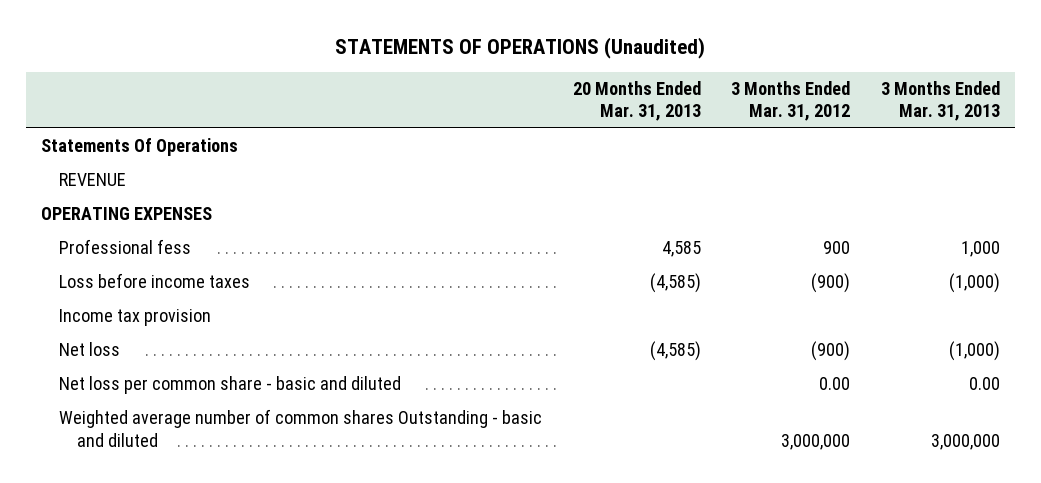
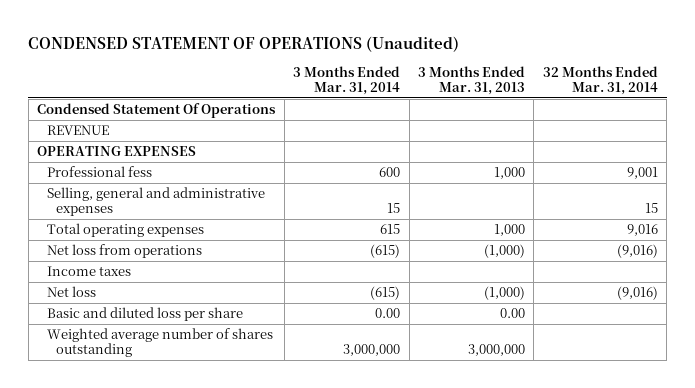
- STATEMENTS OF OPERATIONS (Unaudited)
+ CONDENSED STATEMENT OF OPERATIONS (Unaudited)
- | 20 Months Ended Mar. 31, 2013 | 3 Months Ended Mar. 31, 2012 | 3 Months Ended Mar. 31, 2013
+ | 3 Months Ended Mar. 31, 2014 | 3 Months Ended Mar. 31, 2013 | 32 Months Ended Mar. 31, 2014
- Statements Of Operations
+ Condensed Statement Of Operations
- Loss before income taxes | (4,585) | (900) | (1,000)
- Income tax provision
+ Selling, general and administrative expenses | 15 | | 15
+ Total operating expenses | 615 | 1,000 | 9,016
+ Net loss from operations | (615) | (1,000) | (9,016)
+ Income taxes
- Net loss per common share - basic and diluted | | 0.00 | 0.00
- Weighted average number of common shares Outstanding - basic and diluted | | 3,000,000 | 3,000,000
+ Basic and diluted loss per share | 0.00 | 0.00 |
+ Weighted average number of shares outstanding | 3,000,000 | 3,000,000 |

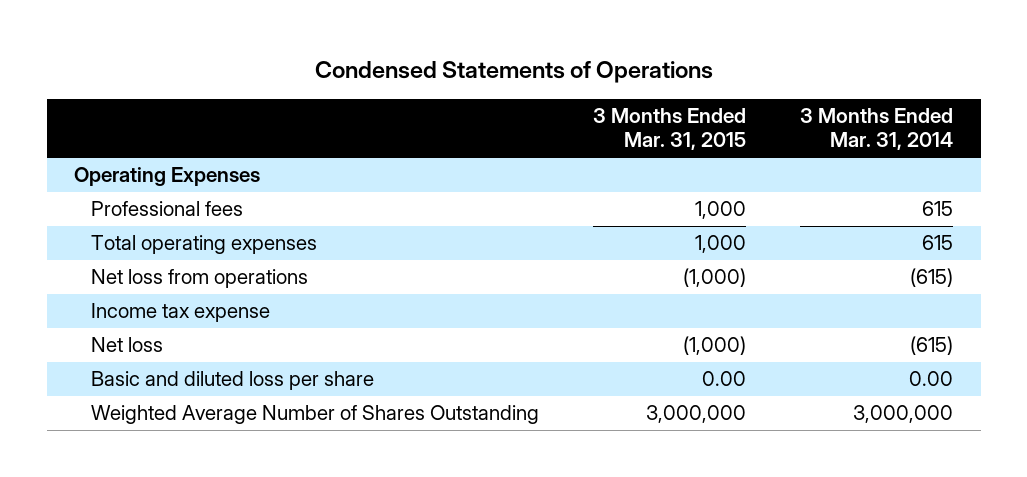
- CONDENSED STATEMENT OF OPERATIONS (Unaudited)
+ Condensed Statements of Operations
- | 3 Months Ended Mar. 31, 2014 | 3 Months Ended Mar. 31, 2013 | 32 Months Ended Mar. 31, 2014
+ | 3 Months Ended Mar. 31, 2015 | 3 Months Ended Mar. 31, 2014
- Condensed Statement Of Operations
- REVENUE
- OPERATING EXPENSES
- Professional fess | 600 | 1,000 | 9,001
- Selling, general and administrative expenses | 15 | | 15
+ Operating Expenses
+ Professional fees | 1,000 | 615
- Income taxes
+ Income tax expense
- Weighted average number of shares outstanding | 3,000,000 | 3,000,000 |
+ Weighted Average Number of Shares Outstanding | 3,000,000 | 3,000,000

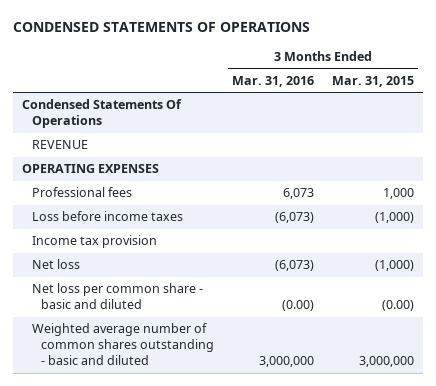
- Condensed Statements of Operations
+ CONDENSED STATEMENTS OF OPERATIONS
- | 3 Months Ended Mar. 31, 2015 | 3 Months Ended Mar. 31, 2014
+ | 3 Months Ended Mar. 31, 2016 | 3 Months Ended Mar. 31, 2015
- Operating Expenses
+ Condensed Statements Of Operations
+ REVENUE
+ OPERATING EXPENSES
- Total operating expenses | 1,000 | 615
- Net loss from operations | (1,000) | (615)
- Income tax expense
+ Loss before income taxes | (6,073) | (1,000)
+ Income tax provision
- Basic and diluted loss per share | 0.00 | 0.00
- Weighted Average Number of Shares Outstanding | 3,000,000 | 3,000,000
+ Net loss per common share - basic and diluted | (0.00) | (0.00)
+ Weighted average number of common shares outstanding - basic and diluted | 3,000,000 | 3,000,000

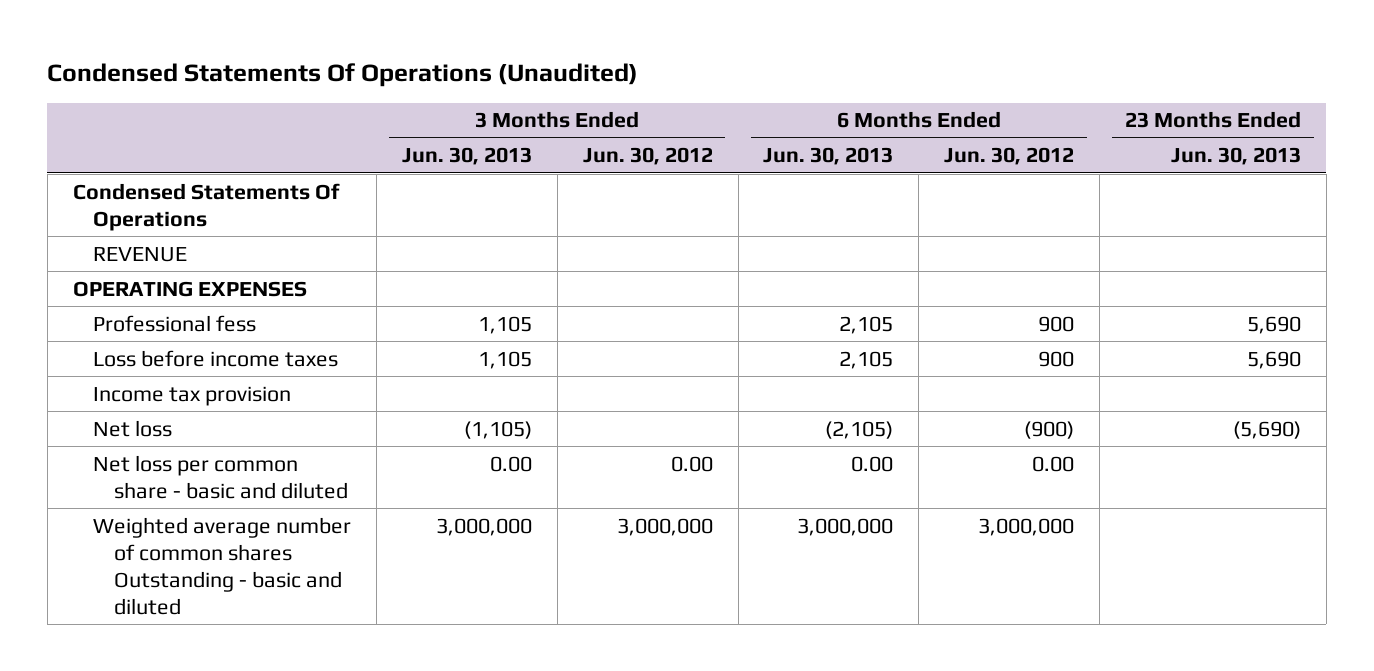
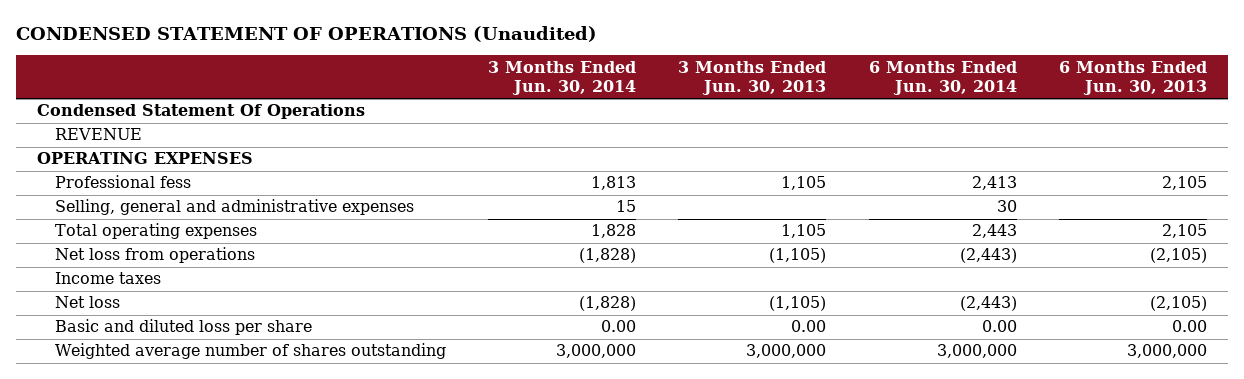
- Condensed Statements Of Operations (Unaudited)
+ CONDENSED STATEMENT OF OPERATIONS (Unaudited)
- | 3 Months Ended Jun. 30, 2013 | 3 Months Ended Jun. 30, 2012 | 6 Months Ended Jun. 30, 2013 | 6 Months Ended Jun. 30, 2012 | 23 Months Ended Jun. 30, 2013
+ | 3 Months Ended Jun. 30, 2014 | 3 Months Ended Jun. 30, 2013 | 6 Months Ended Jun. 30, 2014 | 6 Months Ended Jun. 30, 2013
- Condensed Statements Of Operations
+ Condensed Statement Of Operations
- Loss before income taxes | 1,105 | | 2,105 | 900 | 5,690
- Income tax provision
+ Selling, general and administrative expenses | 15 | | 30 |
+ Total operating expenses | 1,828 | 1,105 | 2,443 | 2,105
+ Net loss from operations | (1,828) | (1,105) | (2,443) | (2,105)
+ Income taxes
- Net loss per common share - basic and diluted | 0.00 | 0.00 | 0.00 | 0.00 |
- Weighted average number of common shares Outstanding - basic and diluted | 3,000,000 | 3,000,000 | 3,000,000 | 3,000,000 |
+ Basic and diluted loss per share | 0.00 | 0.00 | 0.00 | 0.00
+ Weighted average number of shares outstanding | 3,000,000 | 3,000,000 | 3,000,000 | 3,000,000

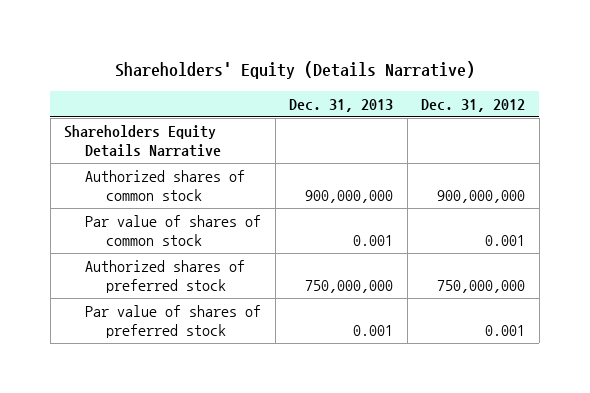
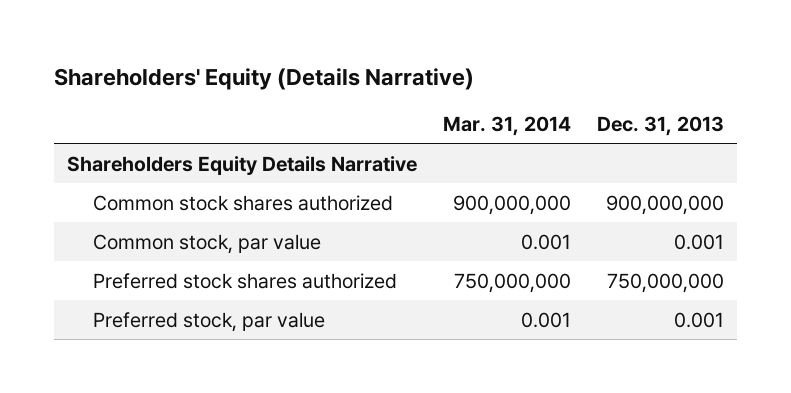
- | Dec. 31, 2013 | Dec. 31, 2012
+ | Mar. 31, 2014 | Dec. 31, 2013
- Authorized shares of common stock | 900,000,000 | 900,000,000
- Par value of shares of common stock | 0.001 | 0.001
- Authorized shares of preferred stock | 750,000,000 | 750,000,000
- Par value of shares of preferred stock | 0.001 | 0.001
+ Common stock shares authorized | 900,000,000 | 900,000,000
+ Common stock, par value | 0.001 | 0.001
+ Preferred stock shares authorized | 750,000,000 | 750,000,000
+ Preferred stock, par value | 0.001 | 0.001

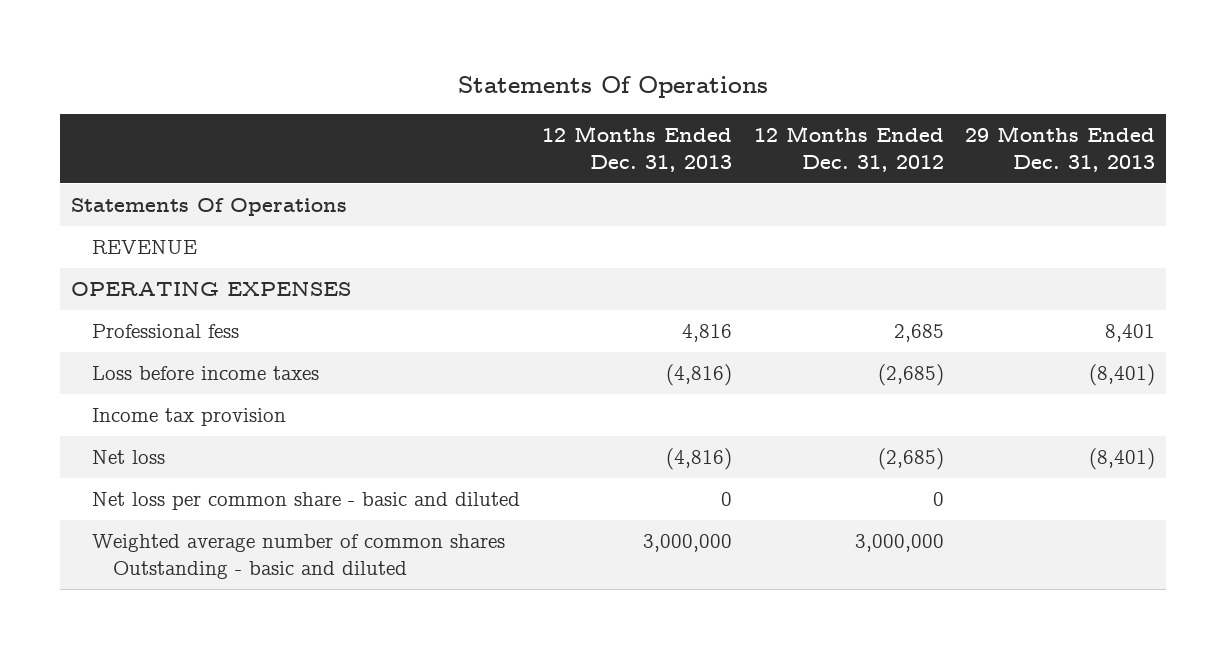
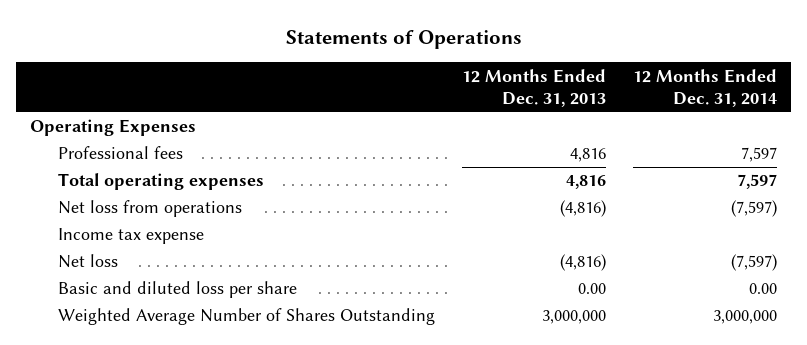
- Statements Of Operations
+ Statements of Operations
- | 12 Months Ended Dec. 31, 2013 | 12 Months Ended Dec. 31, 2012 | 29 Months Ended Dec. 31, 2013
+ | 12 Months Ended Dec. 31, 2013 | 12 Months Ended Dec. 31, 2014
- Statements Of Operations
- REVENUE
- OPERATING EXPENSES
- Professional fess | 4,816 | 2,685 | 8,401
- Loss before income taxes | (4,816) | (2,685) | (8,401)
- Income tax provision
+ Operating Expenses
+ Professional fees | 4,816 | 7,597
+ Total operating expenses | 4,816 | 7,597
+ Net loss from operations | (4,816) | (7,597)
+ Income tax expense
- Net loss per common share - basic and diluted | 0 | 0 |
- Weighted average number of common shares Outstanding - basic and diluted | 3,000,000 | 3,000,000 |
+ Basic and diluted loss per share | 0.00 | 0.00
+ Weighted Average Number of Shares Outstanding | 3,000,000 | 3,000,000

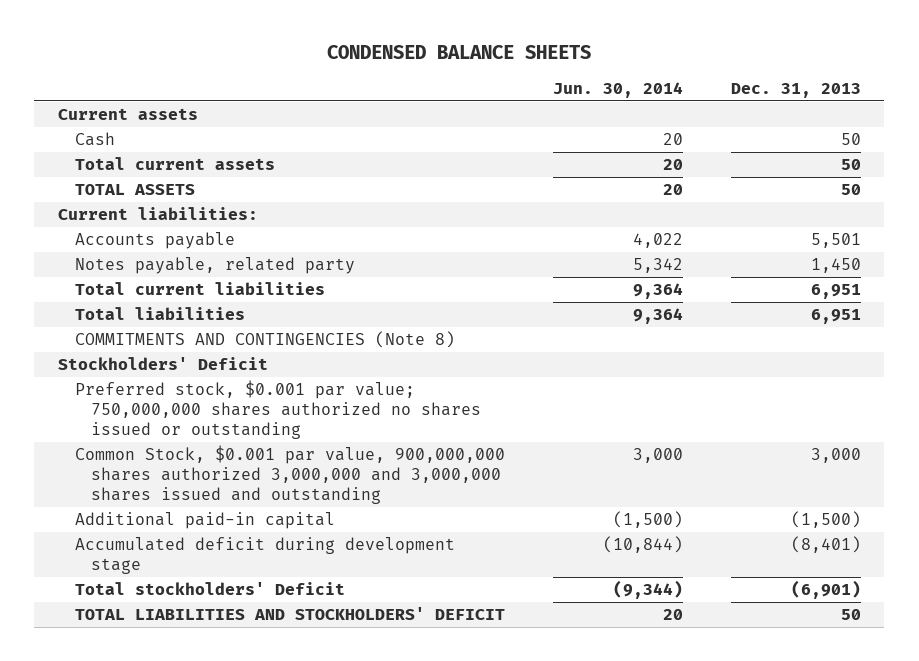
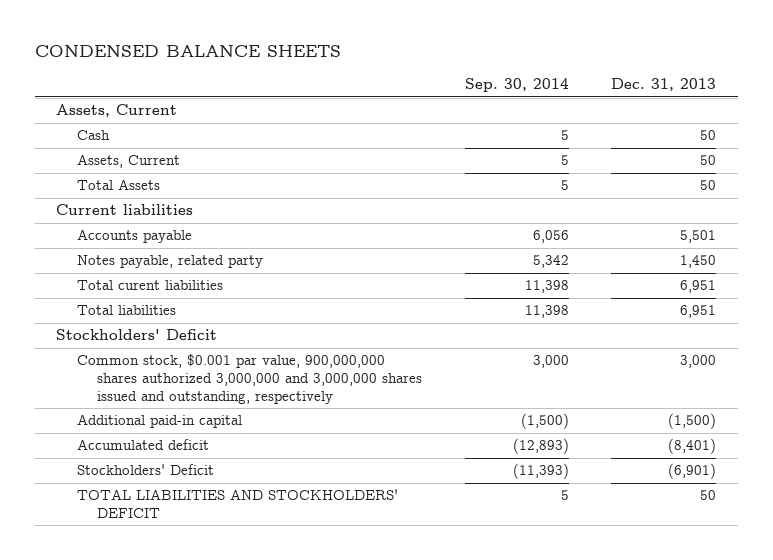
- | Jun. 30, 2014 | Dec. 31, 2013
+ | Sep. 30, 2014 | Dec. 31, 2013
- Current assets
+ Assets, Current
- Total current assets | 20 | 50
- TOTAL ASSETS | 20 | 50
- Current liabilities:
+ Assets, Current | 5 | 50
+ Total Assets | 5 | 50
+ Current liabilities
- Total current liabilities | 9,364 | 6,951
+ Total curent liabilities | 11,398 | 6,951
- COMMITMENTS AND CONTINGENCIES (Note 8)
- Preferred stock, $0.001 par value; 750,000,000 shares authorized no shares issued or outstanding
- Common Stock, $0.001 par value, 900,000,000 shares authorized 3,000,000 and 3,000,000 shares issued and outstanding | 3,000 | 3,000
+ Common stock, $0.001 par value, 900,000,000 shares authorized 3,000,000 and 3,000,000 shares issued and outstanding, respectively | 3,000 | 3,000
- Accumulated deficit during development stage | (10,844) | (8,401)
- Total stockholders' Deficit | (9,344) | (6,901)
+ Accumulated deficit | (12,893) | (8,401)
+ Stockholders' Deficit | (11,393) | (6,901)

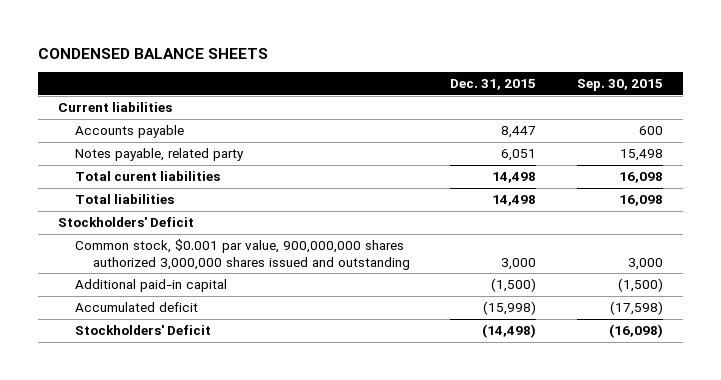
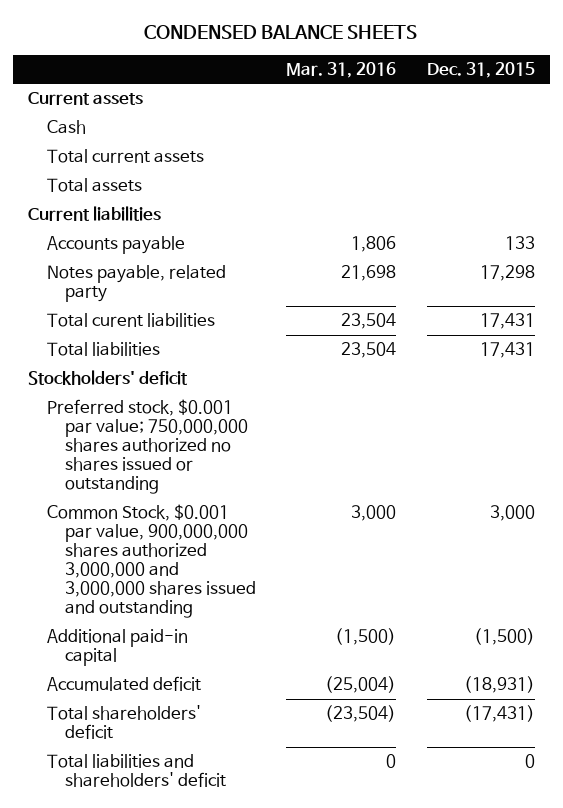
- | Dec. 31, 2015 | Sep. 30, 2015
+ | Mar. 31, 2016 | Dec. 31, 2015
+ Current assets
+ Cash
+ Total current assets
+ Total assets
- Accounts payable | 8,447 | 600
- Notes payable, related party | 6,051 | 15,498
- Total curent liabilities | 14,498 | 16,098
- Total liabilities | 14,498 | 16,098
- Stockholders' Deficit
- Common stock, $0.001 par value, 900,000,000 shares authorized 3,000,000 shares issued and outstanding | 3,000 | 3,000
+ Accounts payable | 1,806 | 133
+ Notes payable, related party | 21,698 | 17,298
+ Total curent liabilities | 23,504 | 17,431
+ Total liabilities | 23,504 | 17,431
+ Stockholders' deficit
+ Preferred stock, $0.001 par value; 750,000,000 shares authorized no shares issued or outstanding
+ Common Stock, $0.001 par value, 900,000,000 shares authorized 3,000,000 and 3,000,000 shares issued and outstanding | 3,000 | 3,000
- Accumulated deficit | (15,998) | (17,598)
- Stockholders' Deficit | (14,498) | (16,098)
+ Accumulated deficit | (25,004) | (18,931)
+ Total shareholders' deficit | (23,504) | (17,431)
+ Total liabilities and shareholders' deficit | 0 | 0

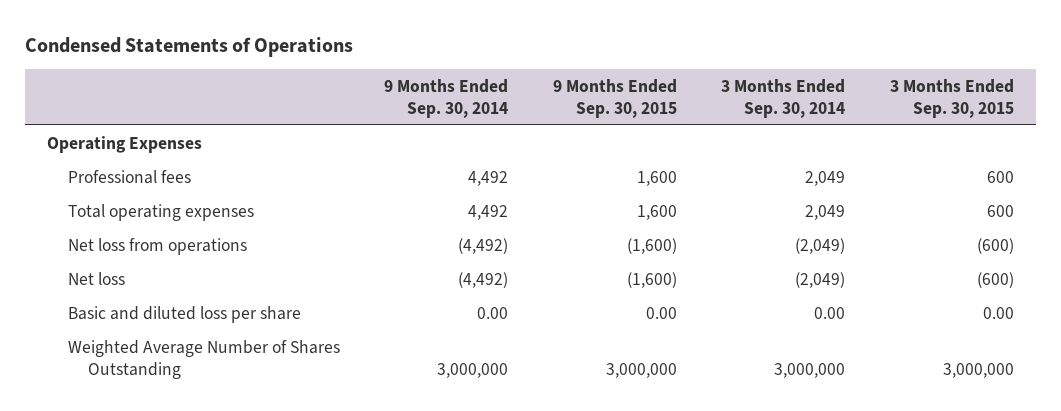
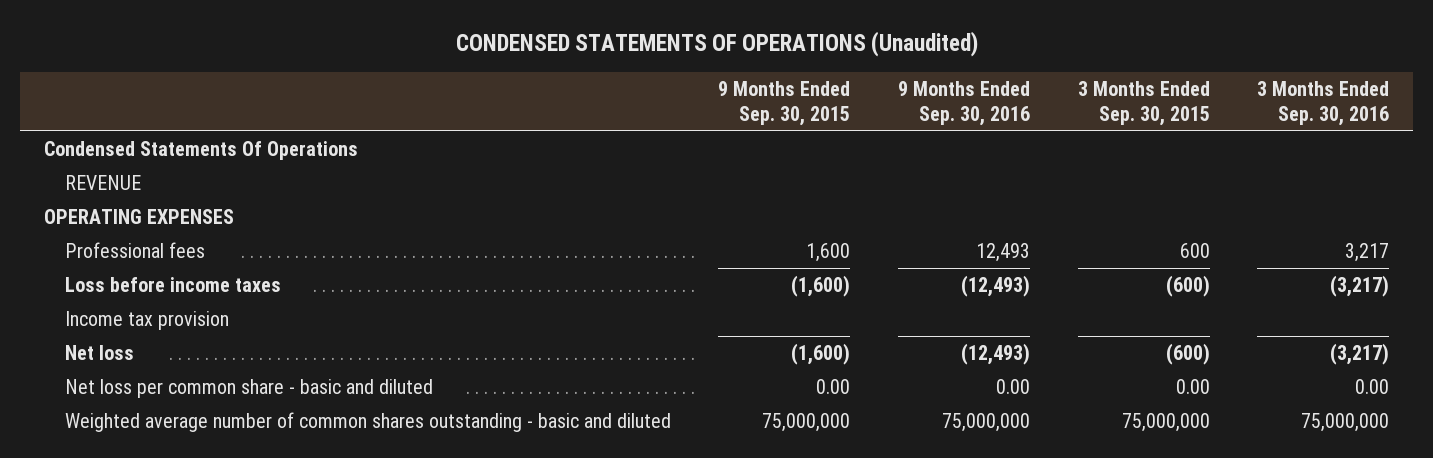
- Condensed Statements of Operations
+ CONDENSED STATEMENTS OF OPERATIONS (Unaudited)
- | 9 Months Ended Sep. 30, 2014 | 9 Months Ended Sep. 30, 2015 | 3 Months Ended Sep. 30, 2014 | 3 Months Ended Sep. 30, 2015
+ | 9 Months Ended Sep. 30, 2015 | 9 Months Ended Sep. 30, 2016 | 3 Months Ended Sep. 30, 2015 | 3 Months Ended Sep. 30, 2016
- Operating Expenses
+ Condensed Statements Of Operations
+ REVENUE
+ OPERATING EXPENSES
- Total operating expenses | 4,492 | 1,600 | 2,049 | 600
- Net loss from operations | (4,492) | (1,600) | (2,049) | (600)
+ Loss before income taxes | (1,600) | (12,493) | (600) | (3,217)
+ Income tax provision
- Basic and diluted loss per share | 0.00 | 0.00 | 0.00 | 0.00
- Weighted Average Number of Shares Outstanding | 3,000,000 | 3,000,000 | 3,000,000 | 3,000,000
+ Net loss per common share - basic and diluted | 0.00 | 0.00 | 0.00 | 0.00
+ Weighted average number of common shares outstanding - basic and diluted | 75,000,000 | 75,000,000 | 75,000,000 | 75,000,000

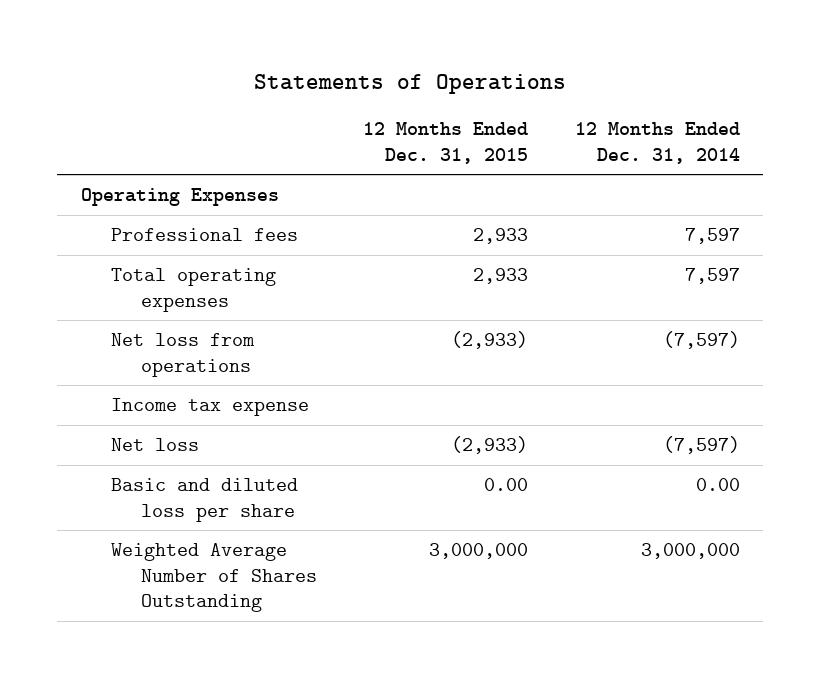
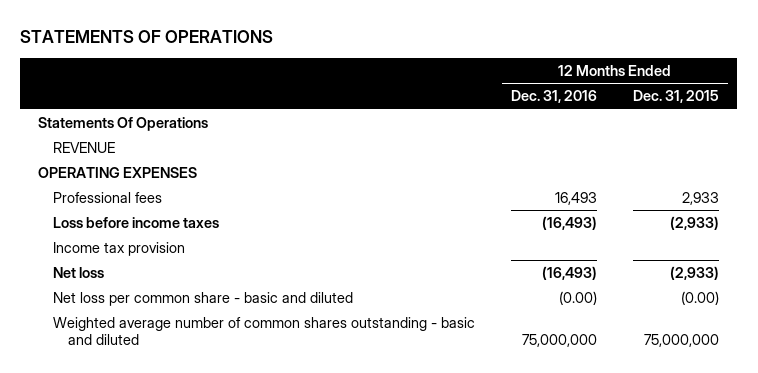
- Statements of Operations
+ STATEMENTS OF OPERATIONS
- | 12 Months Ended Dec. 31, 2015 | 12 Months Ended Dec. 31, 2014
+ | 12 Months Ended Dec. 31, 2016 | 12 Months Ended Dec. 31, 2015
- Operating Expenses
+ Statements Of Operations
+ REVENUE
+ OPERATING EXPENSES
- Total operating expenses | 2,933 | 7,597
- Net loss from operations | (2,933) | (7,597)
- Income tax expense
+ Loss before income taxes | (16,493) | (2,933)
+ Income tax provision
- Basic and diluted loss per share | 0.00 | 0.00
- Weighted Average Number of Shares Outstanding | 3,000,000 | 3,000,000
+ Net loss per common share - basic and diluted | (0.00) | (0.00)
+ Weighted average number of common shares outstanding - basic and diluted | 75,000,000 | 75,000,000

